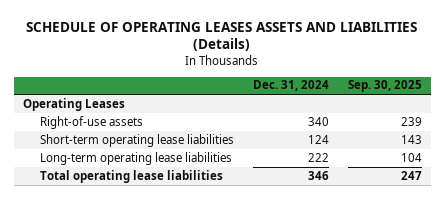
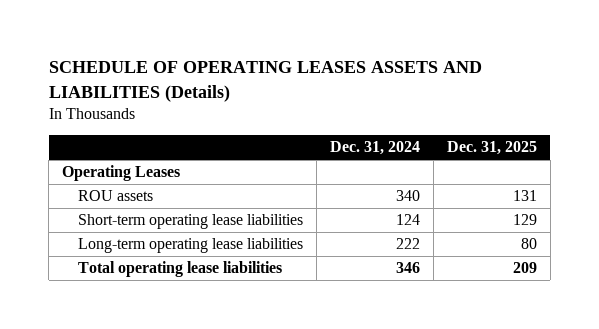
- | Dec. 31, 2024 | Sep. 30, 2025
+ | Dec. 31, 2024 | Dec. 31, 2025
- Right-of-use assets | 340 | 239
+ ROU assets | 340 | 131

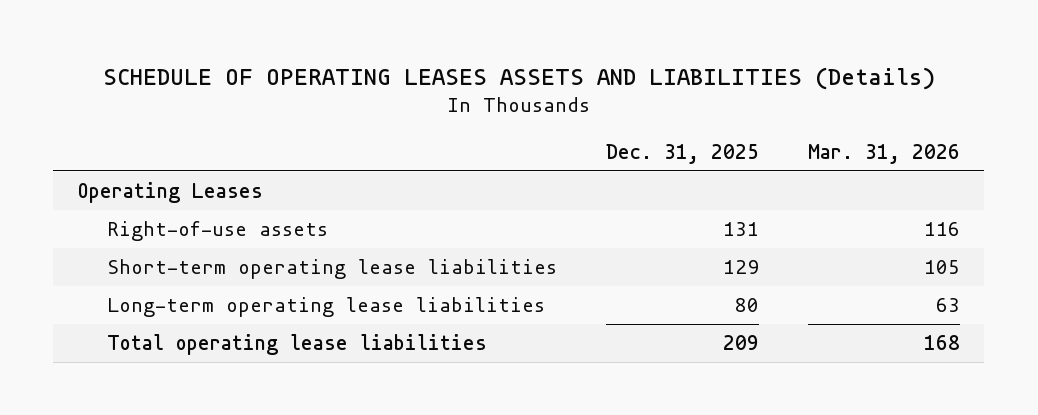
- | Dec. 31, 2024 | Dec. 31, 2025
+ | Dec. 31, 2025 | Mar. 31, 2026
- ROU assets | 340 | 131
+ Right-of-use assets | 131 | 116

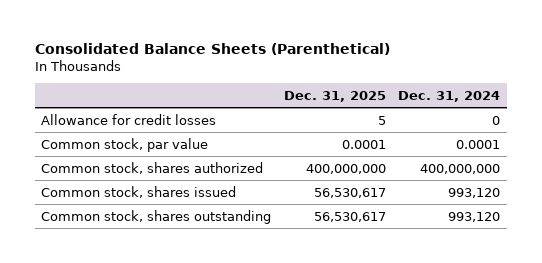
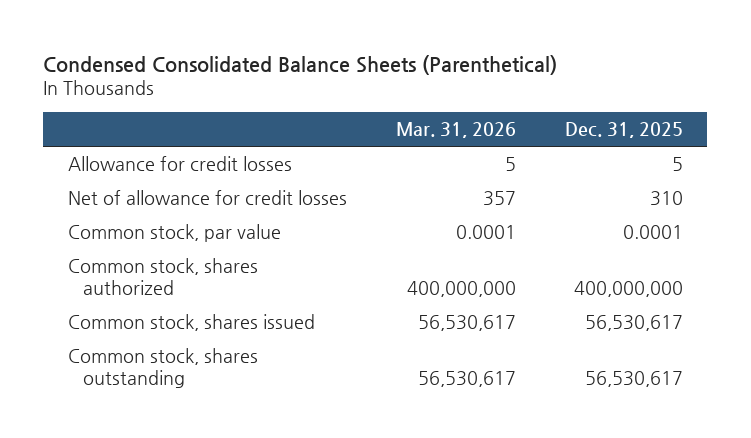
- Consolidated Balance Sheets (Parenthetical)
+ Condensed Consolidated Balance Sheets (Parenthetical)
- | Dec. 31, 2025 | Dec. 31, 2024
+ | Mar. 31, 2026 | Dec. 31, 2025
+ Net of allowance for credit losses | 357 | 310

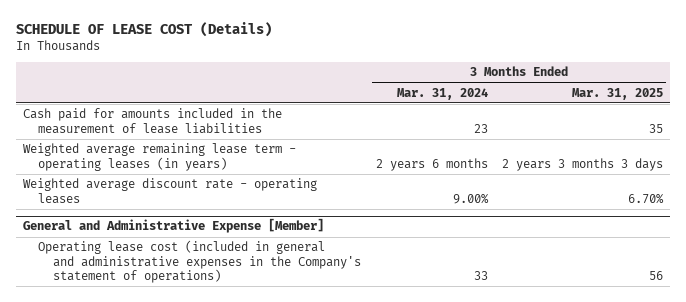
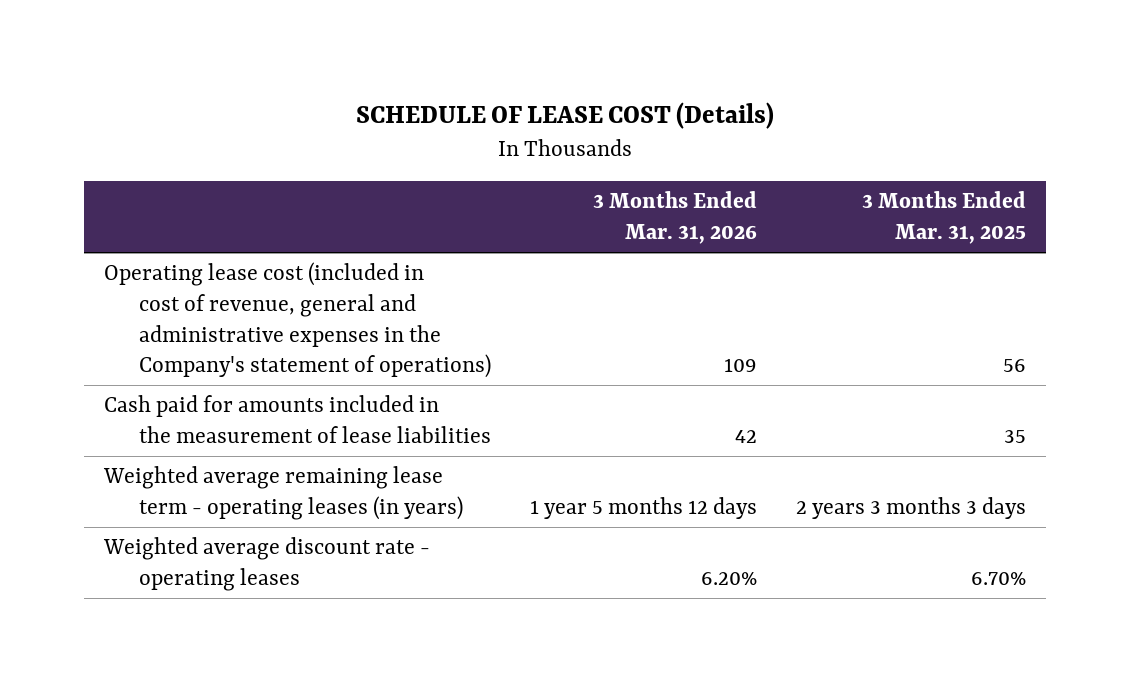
- | 3 Months Ended Mar. 31, 2024 | 3 Months Ended Mar. 31, 2025
+ | 3 Months Ended Mar. 31, 2026 | 3 Months Ended Mar. 31, 2025
+ Operating lease cost (included in cost of revenue, general and administrative expenses in the Company's statement of operations) | 109 | 56
- General and Administrative Expense [Member]
- Operating lease cost (included in general and administrative expenses in the Company's statement of operations) | 33 | 56

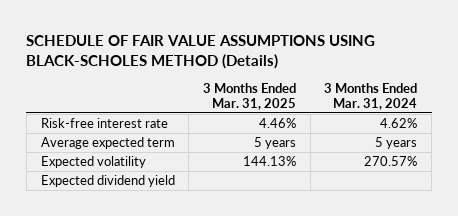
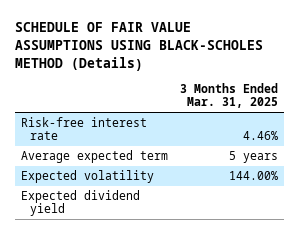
- | 3 Months Ended Mar. 31, 2025 | 3 Months Ended Mar. 31, 2024
+ | 3 Months Ended Mar. 31, 2025
- Expected volatility | 144.13% | 270.57%
+ Expected volatility | 144.00%

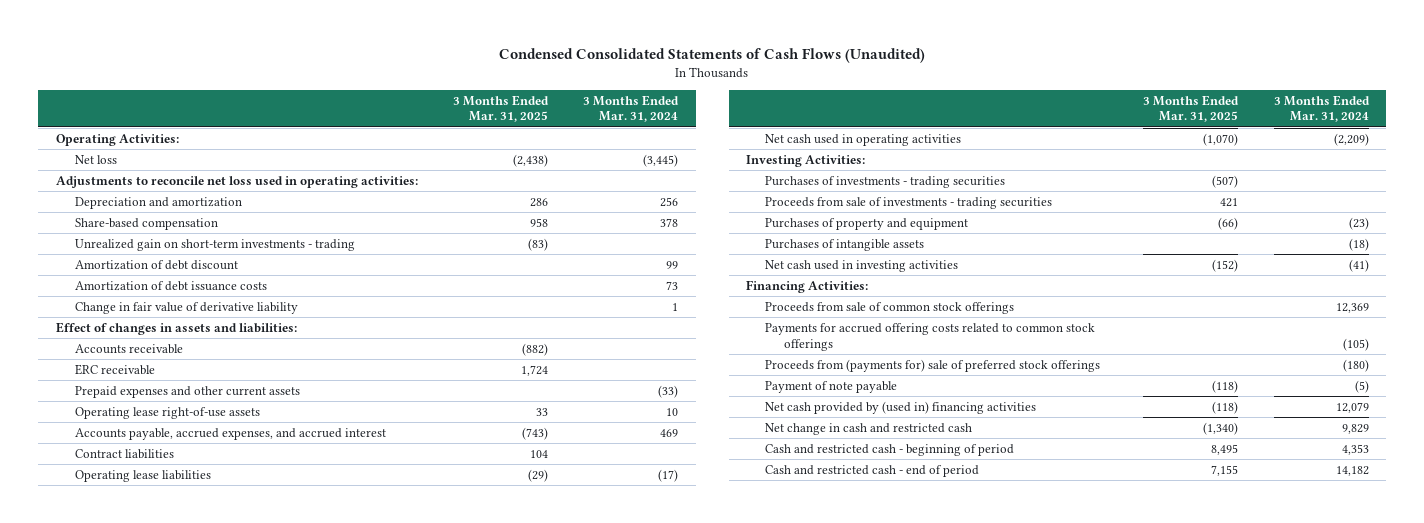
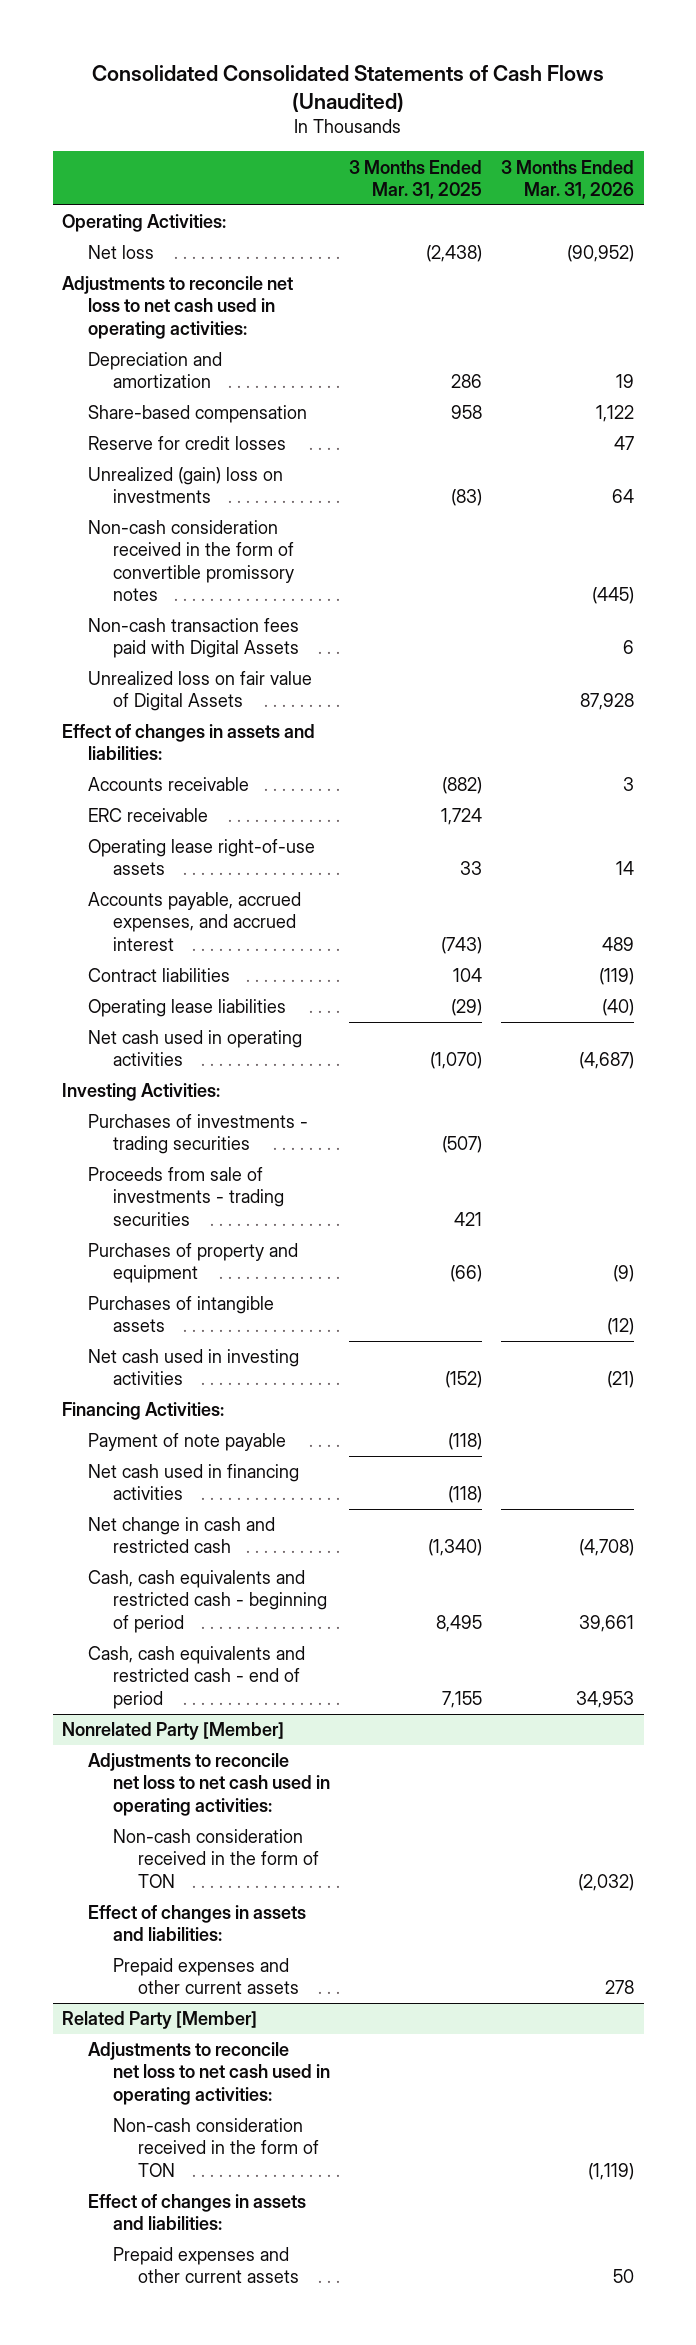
- Condensed Consolidated Statements of Cash Flows (Unaudited)
+ Consolidated Consolidated Statements of Cash Flows (Unaudited)
- | 3 Months Ended Mar. 31, 2025 | 3 Months Ended Mar. 31, 2024
+ | 3 Months Ended Mar. 31, 2025 | 3 Months Ended Mar. 31, 2026
- Adjustments to reconcile net loss used in operating activities:
+ Adjustments to reconcile net loss to net cash used in operating activities:
- Unrealized gain on short-term investments - trading | (83) |
- Amortization of debt discount | | 99
- Amortization of debt issuance costs | | 73
- Change in fair value of derivative liability | | 1
+ Reserve for credit losses | | 47
+ Unrealized (gain) loss on investments | (83) | 64
+ Non-cash consideration received in the form of convertible promissory notes | | (445)
+ Non-cash transaction fees paid with Digital Assets | | 6
+ Unrealized loss on fair value of Digital Assets | | 87,928
- Prepaid expenses and other current assets | | (33)
- Proceeds from sale of common stock offerings | | 12,369
- Payments for accrued offering costs related to common stock offerings | | (105)
- Proceeds from (payments for) sale of preferred stock offerings | | (180)
- Net cash provided by (used in) financing activities | (118) | 12,079
+ Net cash used in financing activities | (118) |
- Cash and restricted cash - beginning of period | 8,495 | 4,353
- Cash and restricted cash - end of period | 7,155 | 14,182
+ Cash, cash equivalents and restricted cash - beginning of period | 8,495 | 39,661
+ Cash, cash equivalents and restricted cash - end of period | 7,155 | 34,953
+ Nonrelated Party [Member]
+ Adjustments to reconcile net loss to net cash used in operating activities:
+ Non-cash consideration received in the form of TON | | (2,032)
+ Effect of changes in assets and liabilities:
+ Prepaid expenses and other current assets | | 278
+ Related Party [Member]
+ Adjustments to reconcile net loss to net cash used in operating activities:
+ Non-cash consideration received in the form of TON | | (1,119)
+ Effect of changes in assets and liabilities:
+ Prepaid expenses and other current assets | | 50

